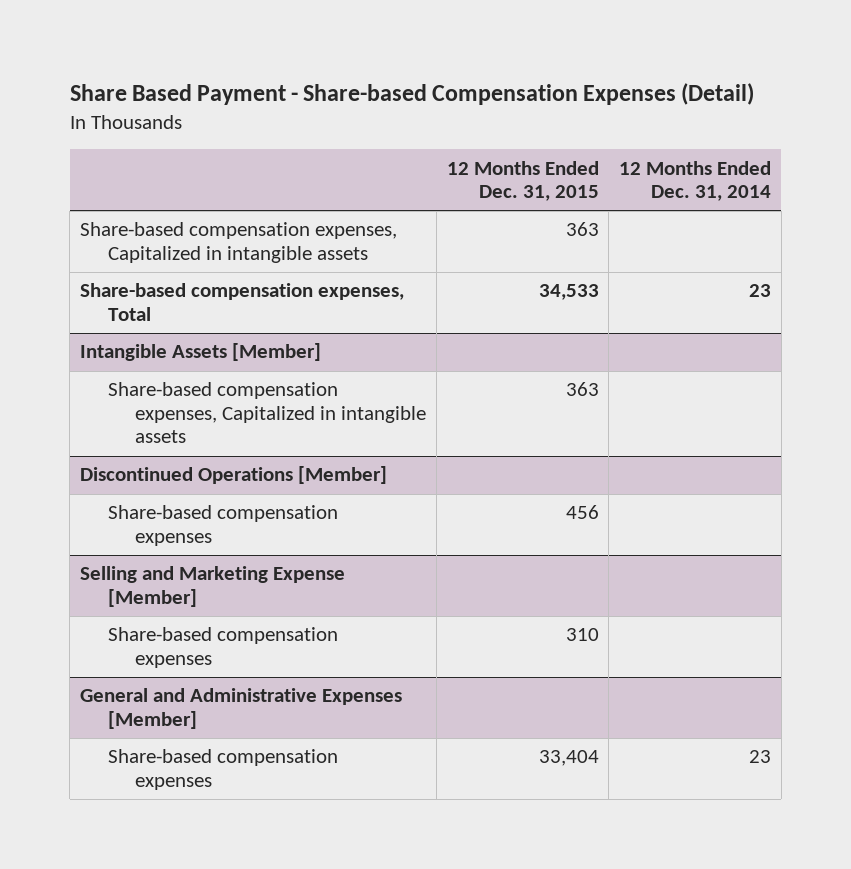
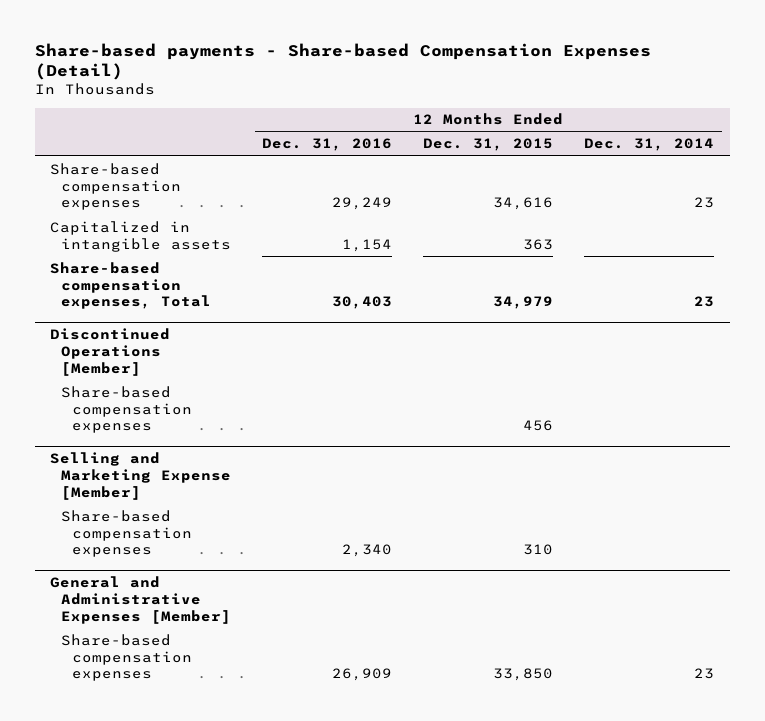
- Share Based Payment - Share-based Compensation Expenses (Detail)
+ Share-based payments - Share-based Compensation Expenses (Detail)
- | 12 Months Ended Dec. 31, 2015 | 12 Months Ended Dec. 31, 2014
+ | 12 Months Ended Dec. 31, 2016 | 12 Months Ended Dec. 31, 2015 | 12 Months Ended Dec. 31, 2014
- Share-based compensation expenses, Capitalized in intangible assets | 363 |
- Share-based compensation expenses, Total | 34,533 | 23
- Intangible Assets [Member]
- Share-based compensation expenses, Capitalized in intangible assets | 363 |
+ Share-based compensation expenses | 29,249 | 34,616 | 23
+ Capitalized in intangible assets | 1,154 | 363 |
+ Share-based compensation expenses, Total | 30,403 | 34,979 | 23
@ General and Administrative Expenses [Member]
- Share-based compensation expenses | 33,404 | 23
+ Share-based compensation expenses | 26,909 | 33,850 | 23

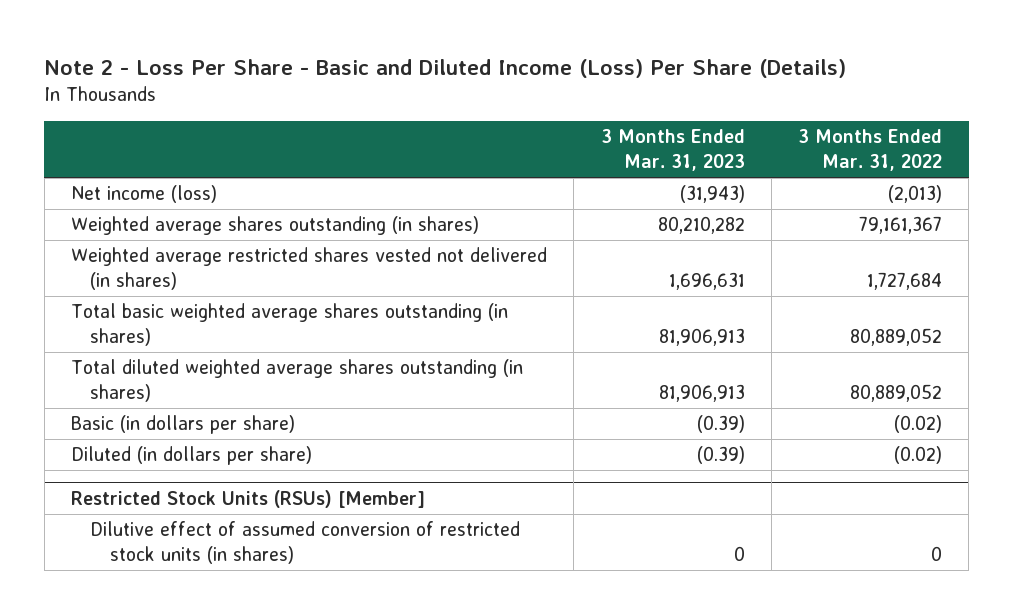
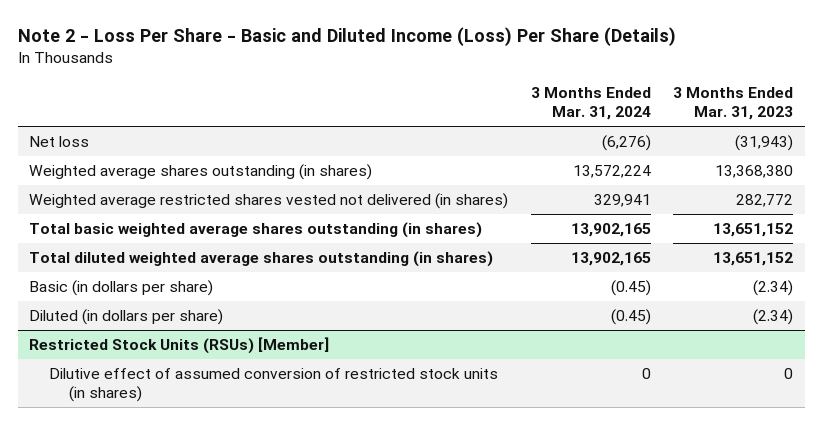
- | 3 Months Ended Mar. 31, 2023 | 3 Months Ended Mar. 31, 2022
+ | 3 Months Ended Mar. 31, 2024 | 3 Months Ended Mar. 31, 2023
- Net income (loss) | (31,943) | (2,013)
- Weighted average shares outstanding (in shares) | 80,210,282 | 79,161,367
- Weighted average restricted shares vested not delivered (in shares) | 1,696,631 | 1,727,684
- Total basic weighted average shares outstanding (in shares) | 81,906,913 | 80,889,052
- Total diluted weighted average shares outstanding (in shares) | 81,906,913 | 80,889,052
- Basic (in dollars per share) | (0.39) | (0.02)
- Diluted (in dollars per share) | (0.39) | (0.02)
+ Net loss | (6,276) | (31,943)
+ Weighted average shares outstanding (in shares) | 13,572,224 | 13,368,380
+ Weighted average restricted shares vested not delivered (in shares) | 329,941 | 282,772
+ Total basic weighted average shares outstanding (in shares) | 13,902,165 | 13,651,152
+ Total diluted weighted average shares outstanding (in shares) | 13,902,165 | 13,651,152
+ Basic (in dollars per share) | (0.45) | (2.34)
+ Diluted (in dollars per share) | (0.45) | (2.34)

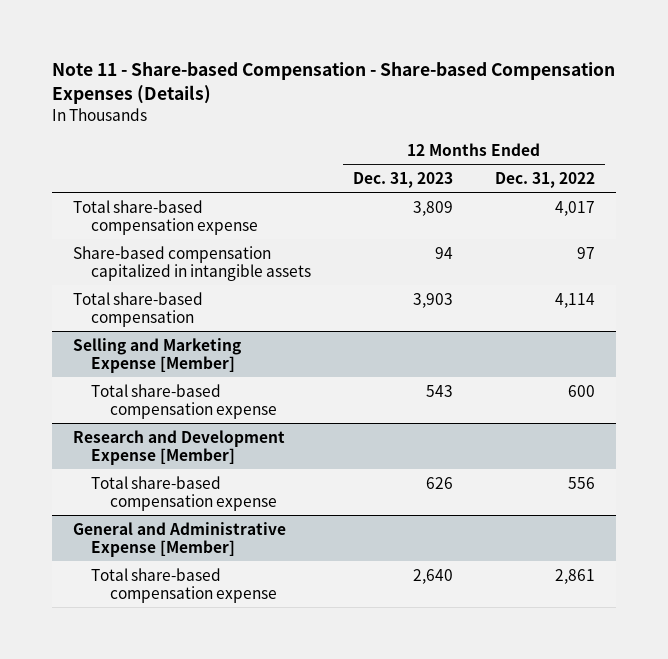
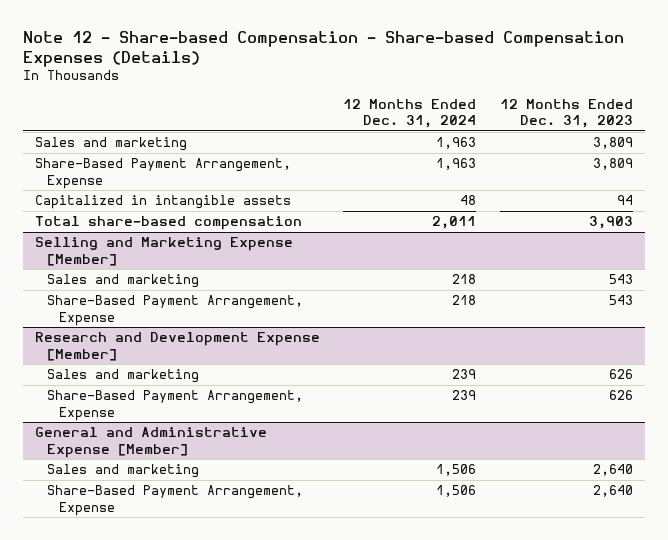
- Note 11 - Share-based Compensation - Share-based Compensation Expenses (Details)
+ Note 12 - Share-based Compensation - Share-based Compensation Expenses (Details)
- | 12 Months Ended Dec. 31, 2023 | 12 Months Ended Dec. 31, 2022
+ | 12 Months Ended Dec. 31, 2024 | 12 Months Ended Dec. 31, 2023
- Total share-based compensation expense | 3,809 | 4,017
- Share-based compensation capitalized in intangible assets | 94 | 97
+ Sales and marketing | 1,963 | 3,809
+ Share-Based Payment Arrangement, Expense | 1,963 | 3,809
+ Capitalized in intangible assets | 48 | 94
@ Selling and Marketing Expense [Member]
- Total share-based compensation expense | 543 | 600
+ Sales and marketing | 218 | 543
+ Share-Based Payment Arrangement, Expense | 218 | 543
@ Research and Development Expense [Member]
- Total share-based compensation expense | 626 | 556
+ Sales and marketing | 239 | 626
+ Share-Based Payment Arrangement, Expense | 239 | 626
@ General and Administrative Expense [Member]
- Total share-based compensation expense | 2,640 | 2,861
+ Sales and marketing | 1,506 | 2,640
+ Share-Based Payment Arrangement, Expense | 1,506 | 2,640

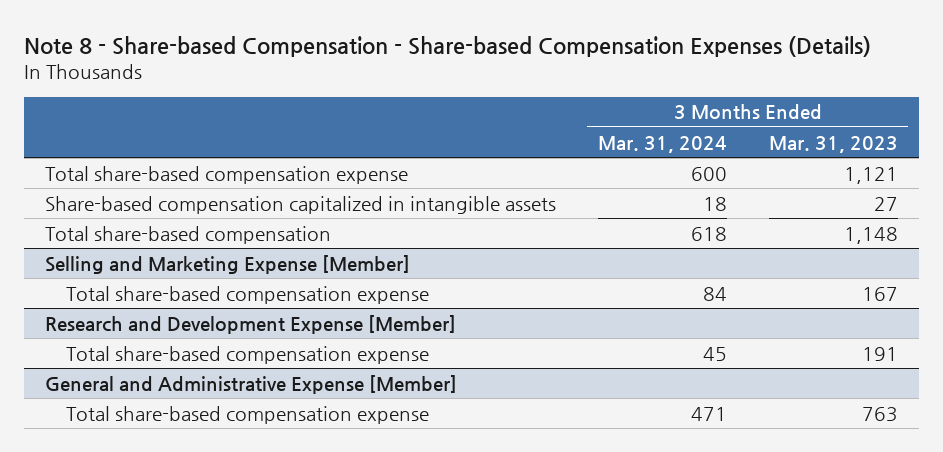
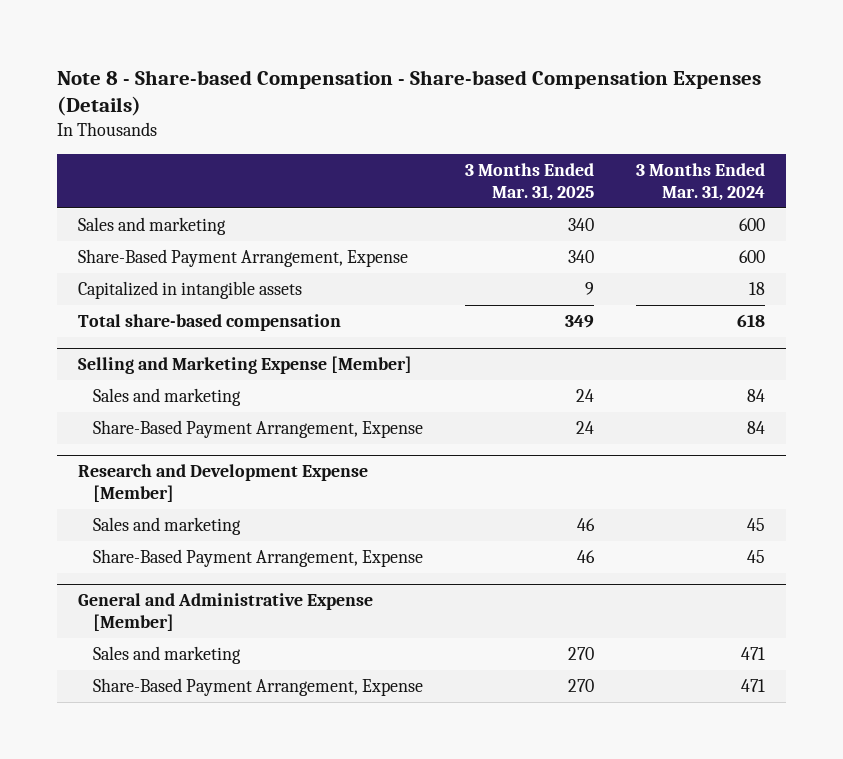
- | 3 Months Ended Mar. 31, 2024 | 3 Months Ended Mar. 31, 2023
+ | 3 Months Ended Mar. 31, 2025 | 3 Months Ended Mar. 31, 2024
- Total share-based compensation expense | 600 | 1,121
- Share-based compensation capitalized in intangible assets | 18 | 27
+ Sales and marketing | 340 | 600
+ Share-Based Payment Arrangement, Expense | 340 | 600
+ Capitalized in intangible assets | 9 | 18
@ Selling and Marketing Expense [Member]
- Total share-based compensation expense | 84 | 167
+ Sales and marketing | 24 | 84
+ Share-Based Payment Arrangement, Expense | 24 | 84
@ Research and Development Expense [Member]
- Total share-based compensation expense | 45 | 191
+ Sales and marketing | 46 | 45
+ Share-Based Payment Arrangement, Expense | 46 | 45
@ General and Administrative Expense [Member]
- Total share-based compensation expense | 471 | 763
+ Sales and marketing | 270 | 471
+ Share-Based Payment Arrangement, Expense | 270 | 471

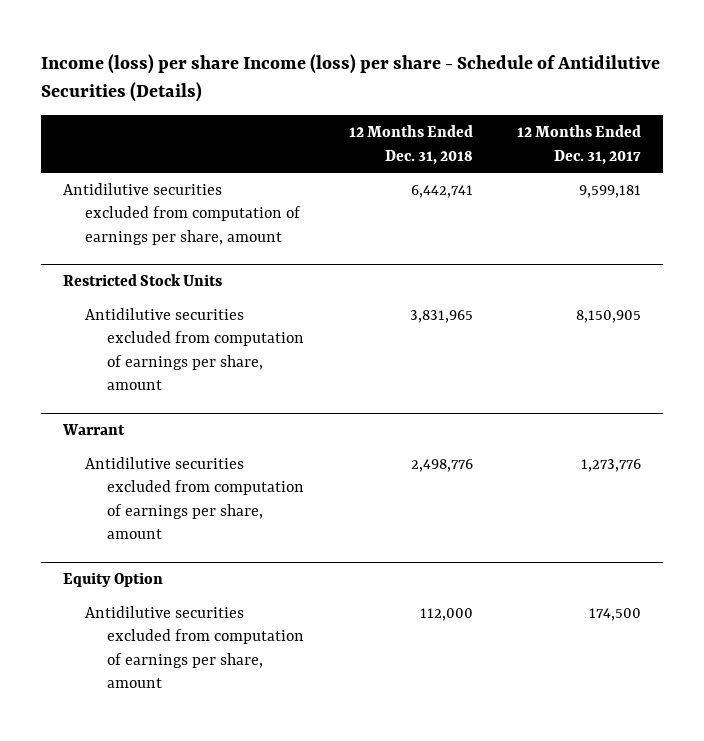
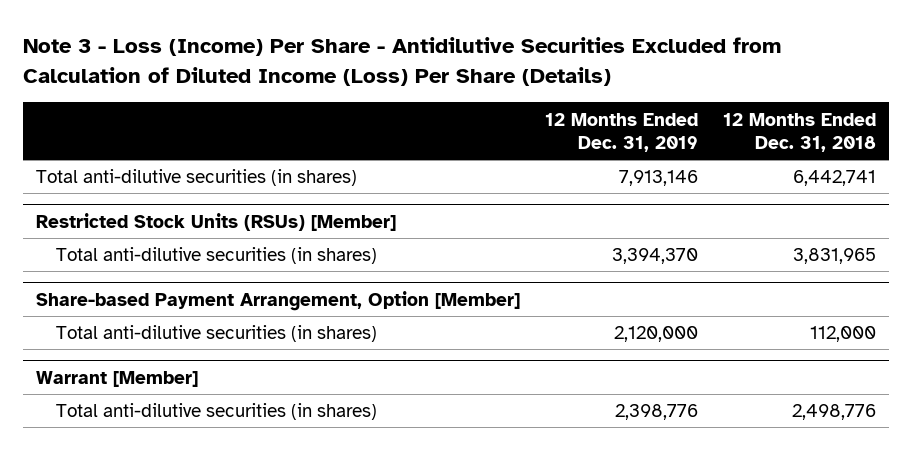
- Income (loss) per share Income (loss) per share - Schedule of Antidilutive Securities (Details)
+ Note 3 - Loss (Income) Per Share - Antidilutive Securities Excluded from Calculation of Diluted Income (Loss) Per Share (Details)
- | 12 Months Ended Dec. 31, 2018 | 12 Months Ended Dec. 31, 2017
+ | 12 Months Ended Dec. 31, 2019 | 12 Months Ended Dec. 31, 2018
- Antidilutive securities excluded from computation of earnings per share, amount | 6,442,741 | 9,599,181
- Restricted Stock Units
- Antidilutive securities excluded from computation of earnings per share, amount | 3,831,965 | 8,150,905
- Warrant
- Antidilutive securities excluded from computation of earnings per share, amount | 2,498,776 | 1,273,776
- Equity Option
- Antidilutive securities excluded from computation of earnings per share, amount | 112,000 | 174,500
+ Total anti-dilutive securities (in shares) | 7,913,146 | 6,442,741
+ Restricted Stock Units (RSUs) [Member]
+ Total anti-dilutive securities (in shares) | 3,394,370 | 3,831,965
+ Share-based Payment Arrangement, Option [Member]
+ Total anti-dilutive securities (in shares) | 2,120,000 | 112,000
+ Warrant [Member]
+ Total anti-dilutive securities (in shares) | 2,398,776 | 2,498,776

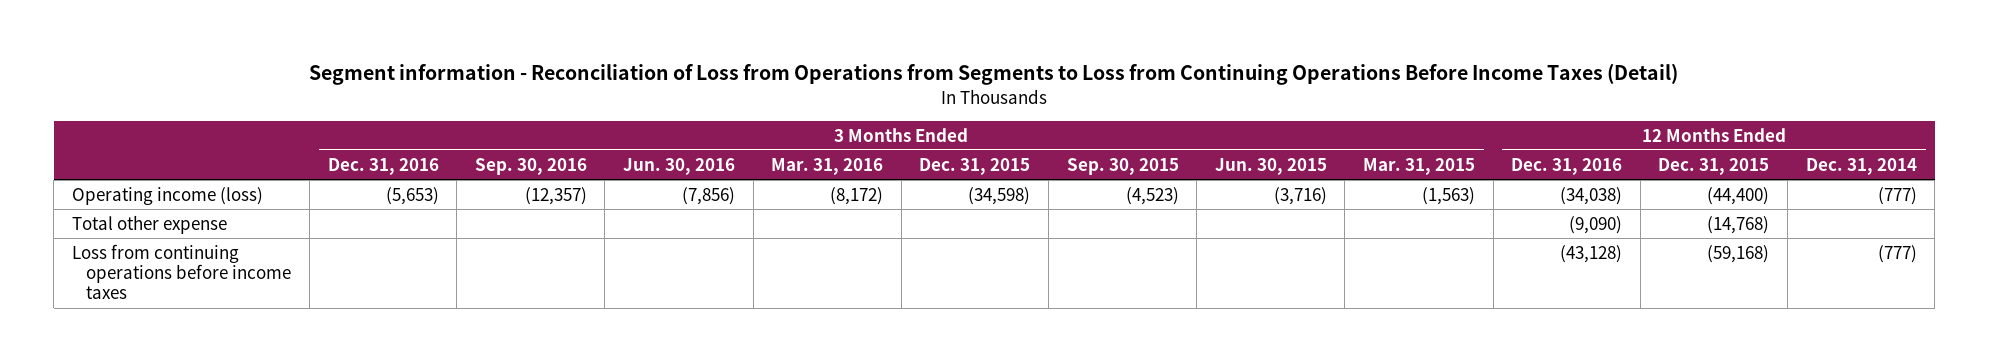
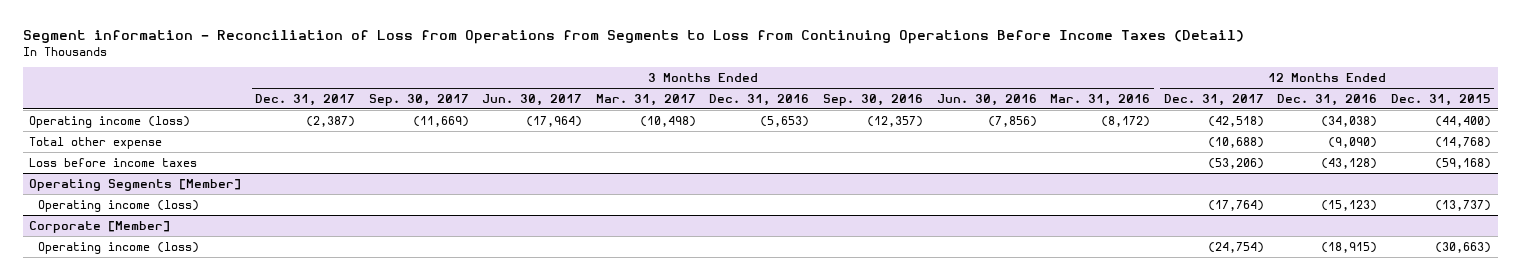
- | 3 Months Ended Dec. 31, 2016 | 3 Months Ended Sep. 30, 2016 | 3 Months Ended Jun. 30, 2016 | 3 Months Ended Mar. 31, 2016 | 3 Months Ended Dec. 31, 2015 | 3 Months Ended Sep. 30, 2015 | 3 Months Ended Jun. 30, 2015 | 3 Months Ended Mar. 31, 2015 | 12 Months Ended Dec. 31, 2016 | 12 Months Ended Dec. 31, 2015 | 12 Months Ended Dec. 31, 2014
+ | 3 Months Ended Dec. 31, 2017 | 3 Months Ended Sep. 30, 2017 | 3 Months Ended Jun. 30, 2017 | 3 Months Ended Mar. 31, 2017 | 3 Months Ended Dec. 31, 2016 | 3 Months Ended Sep. 30, 2016 | 3 Months Ended Jun. 30, 2016 | 3 Months Ended Mar. 31, 2016 | 12 Months Ended Dec. 31, 2017 | 12 Months Ended Dec. 31, 2016 | 12 Months Ended Dec. 31, 2015
- Loss from continuing operations before income taxes | | | | | | | | | (43,128) | (59,168) | (777)
+ Loss before income taxes | | | | | | | | | (53,206) | (43,128) | (59,168)
+ Operating Segments [Member]
+ Operating income (loss) | | | | | | | | | (17,764) | (15,123) | (13,737)
+ Corporate [Member]
+ Operating income (loss) | | | | | | | | | (24,754) | (18,915) | (30,663)

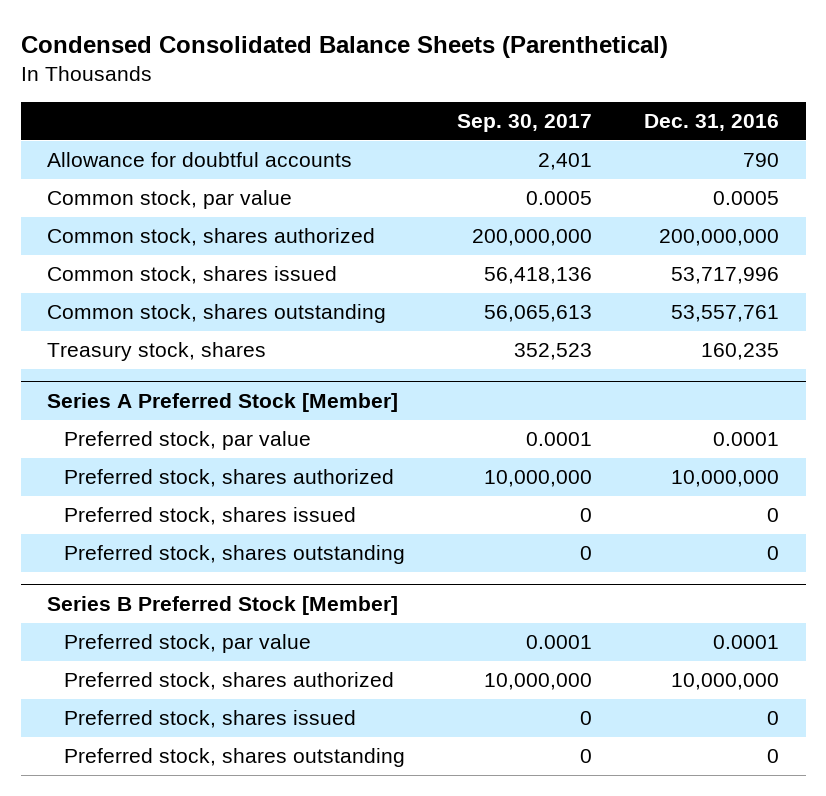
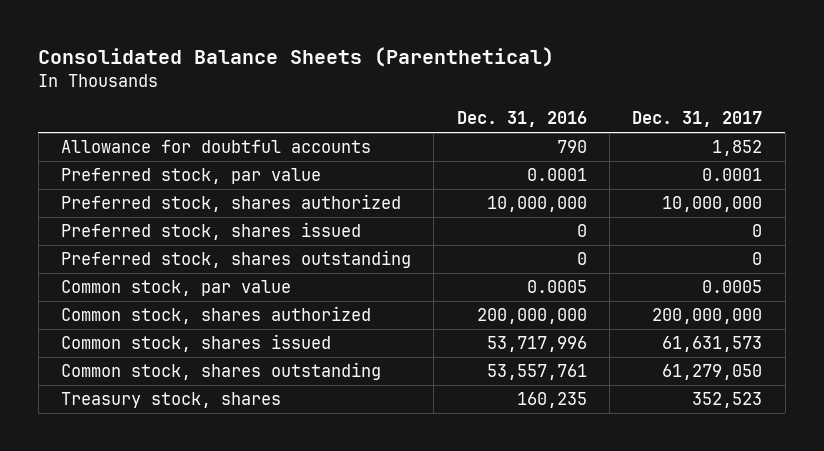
- Condensed Consolidated Balance Sheets (Parenthetical)
+ Consolidated Balance Sheets (Parenthetical)
- | Sep. 30, 2017 | Dec. 31, 2016
+ | Dec. 31, 2016 | Dec. 31, 2017
+ Preferred stock, par value | 0.0001 | 0.0001
+ Preferred stock, shares authorized | 10,000,000 | 10,000,000
+ Preferred stock, shares issued | 0 | 0
+ Preferred stock, shares outstanding | 0 | 0
- Series A Preferred Stock [Member]
- Preferred stock, par value | 0.0001 | 0.0001
- Preferred stock, shares authorized | 10,000,000 | 10,000,000
- Preferred stock, shares issued | 0 | 0
- Preferred stock, shares outstanding | 0 | 0
- Series B Preferred Stock [Member]
- Preferred stock, par value | 0.0001 | 0.0001
- Preferred stock, shares authorized | 10,000,000 | 10,000,000
- Preferred stock, shares issued | 0 | 0
- Preferred stock, shares outstanding | 0 | 0

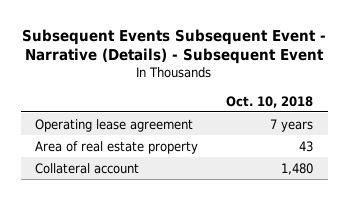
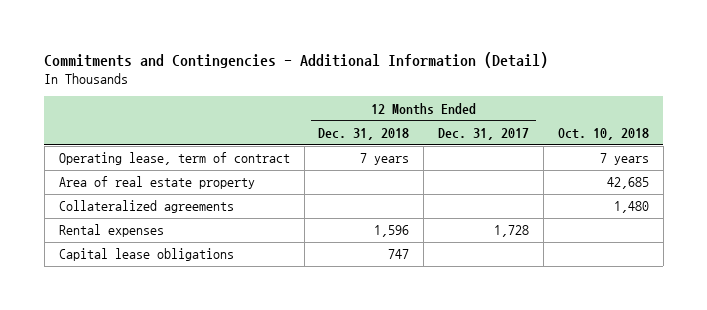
- Subsequent Events Subsequent Event - Narrative (Details) - Subsequent Event
+ Commitments and Contingencies - Additional Information (Detail)
- | Oct. 10, 2018
+ | 12 Months Ended Dec. 31, 2018 | 12 Months Ended Dec. 31, 2017 | Oct. 10, 2018
- Operating lease agreement | 7 years
- Area of real estate property | 43
- Collateral account | 1,480
+ Operating lease, term of contract | 7 years | | 7 years
+ Area of real estate property | | | 42,685
+ Collateralized agreements | | | 1,480
+ Rental expenses | 1,596 | 1,728 |
+ Capital lease obligations | 747 | |

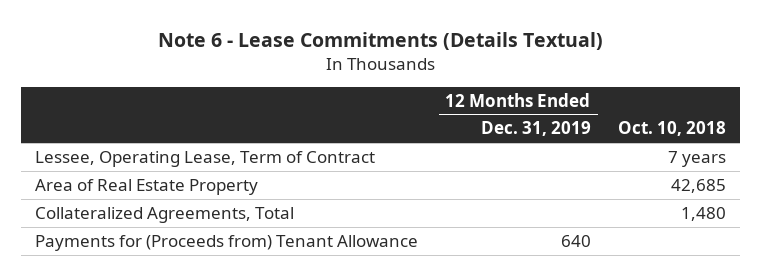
- Commitments and Contingencies - Additional Information (Detail)
+ Note 6 - Lease Commitments (Details Textual)
- | 12 Months Ended Dec. 31, 2018 | 12 Months Ended Dec. 31, 2017 | Oct. 10, 2018
+ | 12 Months Ended Dec. 31, 2019 | Oct. 10, 2018
- Operating lease, term of contract | 7 years | | 7 years
- Area of real estate property | | | 42,685
- Collateralized agreements | | | 1,480
- Rental expenses | 1,596 | 1,728 |
- Capital lease obligations | 747 | |
+ Lessee, Operating Lease, Term of Contract | | 7 years
+ Area of Real Estate Property | | 42,685
+ Collateralized Agreements, Total | | 1,480
+ Payments for (Proceeds from) Tenant Allowance | 640 |

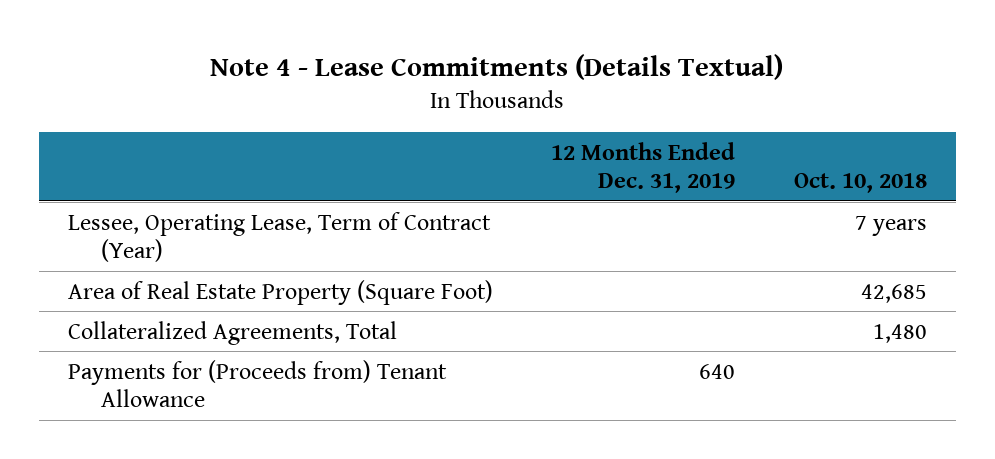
- Note 6 - Lease Commitments (Details Textual)
+ Note 4 - Lease Commitments (Details Textual)
- Lessee, Operating Lease, Term of Contract | | 7 years
- Area of Real Estate Property | | 42,685
+ Lessee, Operating Lease, Term of Contract (Year) | | 7 years
+ Area of Real Estate Property (Square Foot) | | 42,685

